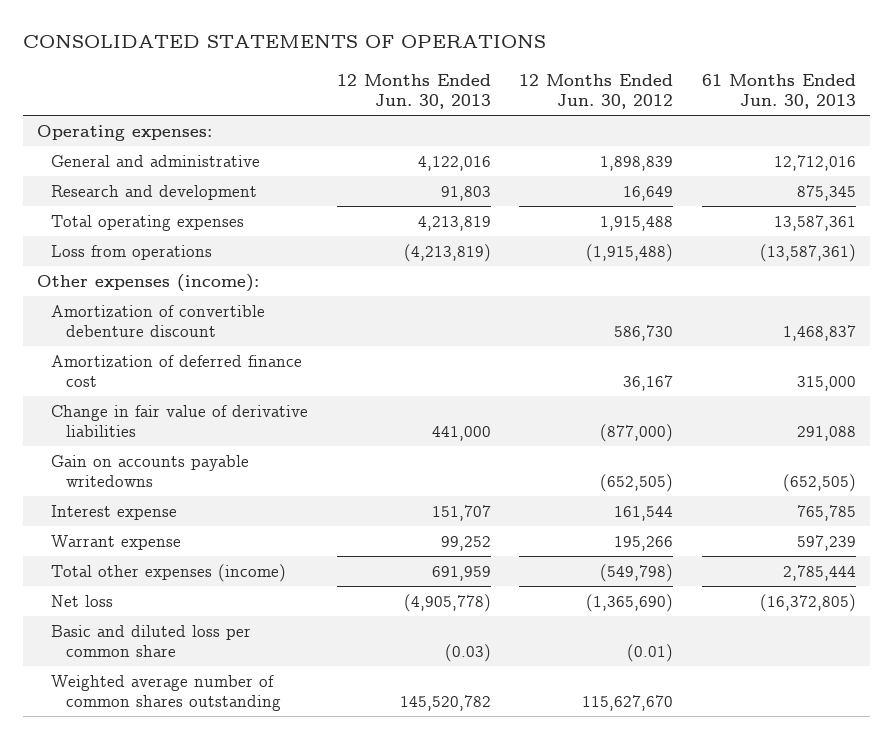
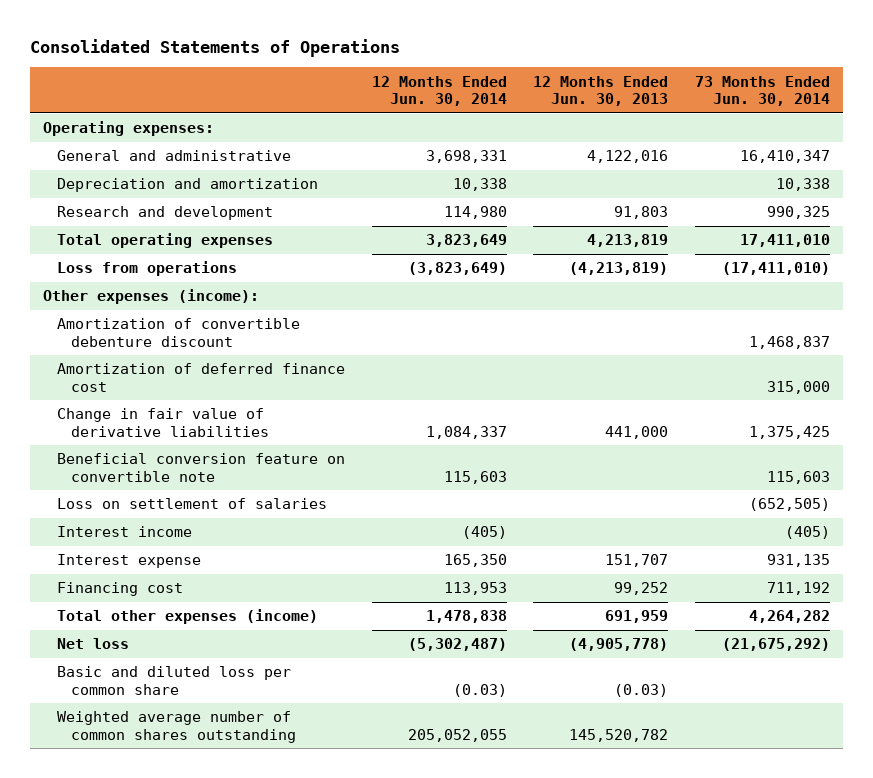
- CONSOLIDATED STATEMENTS OF OPERATIONS
+ Consolidated Statements of Operations
- | 12 Months Ended Jun. 30, 2013 | 12 Months Ended Jun. 30, 2012 | 61 Months Ended Jun. 30, 2013
+ | 12 Months Ended Jun. 30, 2014 | 12 Months Ended Jun. 30, 2013 | 73 Months Ended Jun. 30, 2014
+ Depreciation and amortization | 10,338 | | 10,338
- Gain on accounts payable writedowns | | (652,505) | (652,505)
+ Beneficial conversion feature on convertible note | 115,603 | | 115,603
+ Loss on settlement of salaries | | | (652,505)
+ Interest income | (405) | | (405)
- Warrant expense | 99,252 | 195,266 | 597,239
+ Financing cost | 113,953 | 99,252 | 711,192

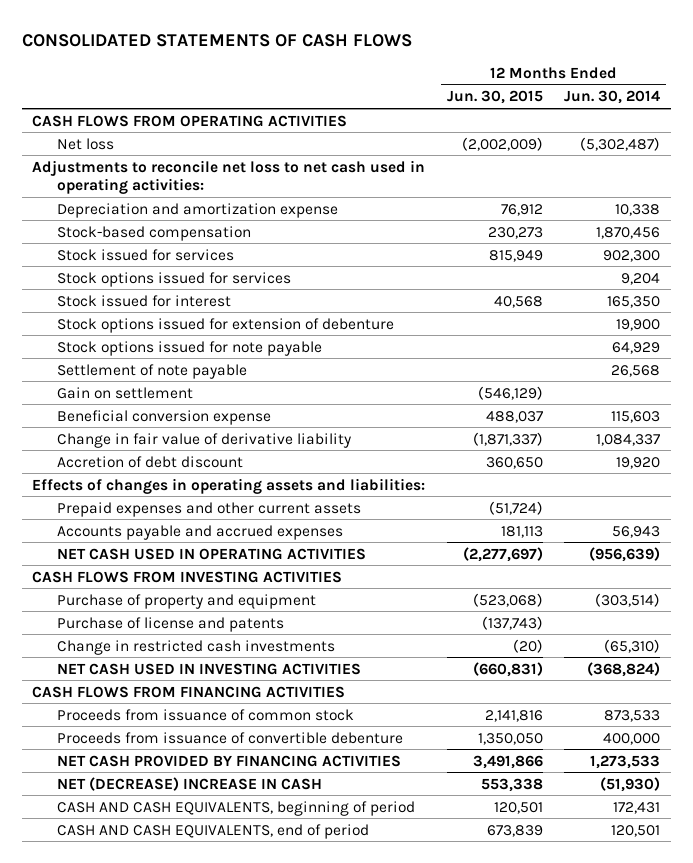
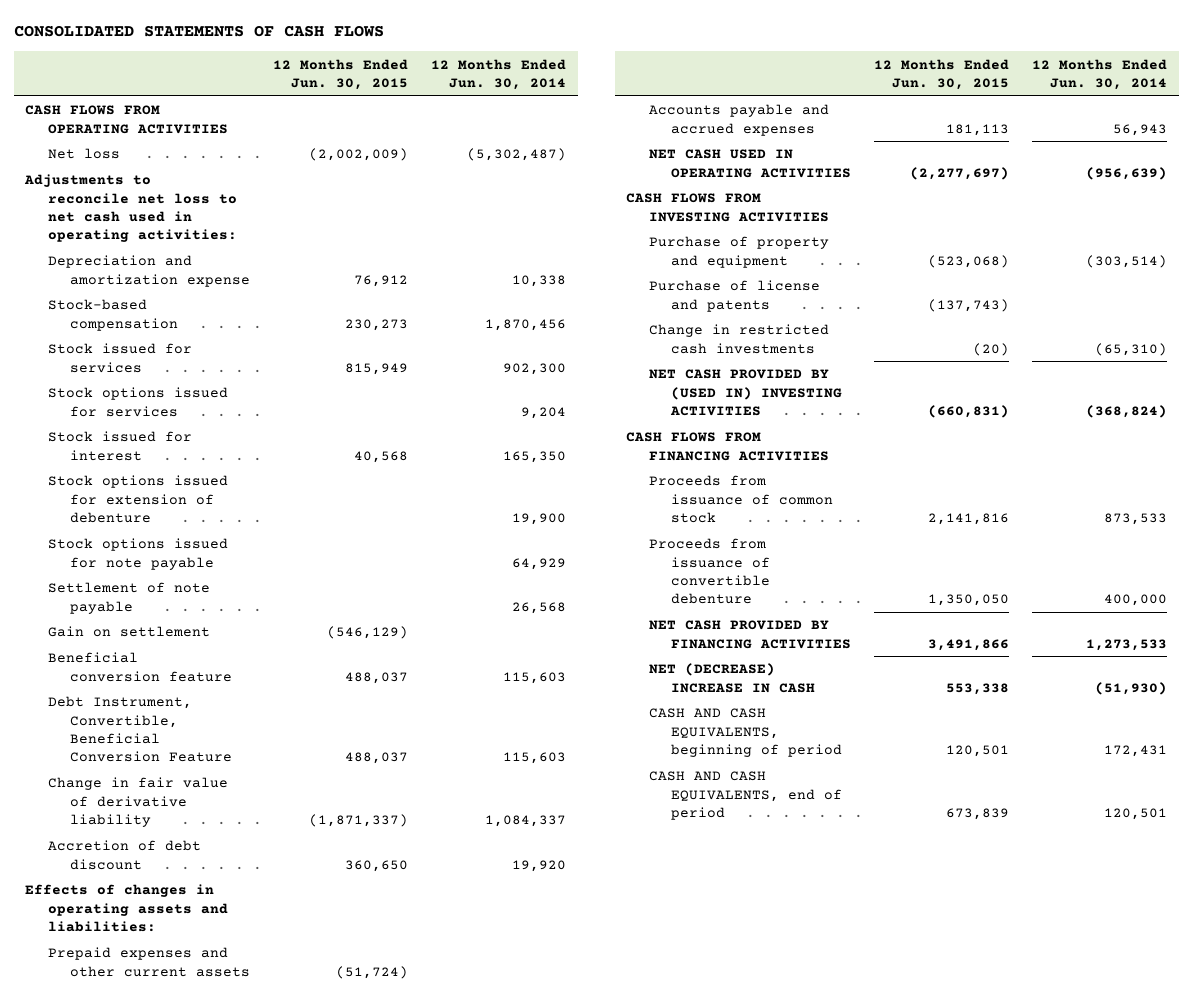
- Beneficial conversion expense | 488,037 | 115,603
+ Beneficial conversion feature | 488,037 | 115,603
+ Debt Instrument, Convertible, Beneficial Conversion Feature | 488,037 | 115,603
- NET CASH USED IN INVESTING ACTIVITIES | (660,831) | (368,824)
+ NET CASH PROVIDED BY (USED IN) INVESTING ACTIVITIES | (660,831) | (368,824)

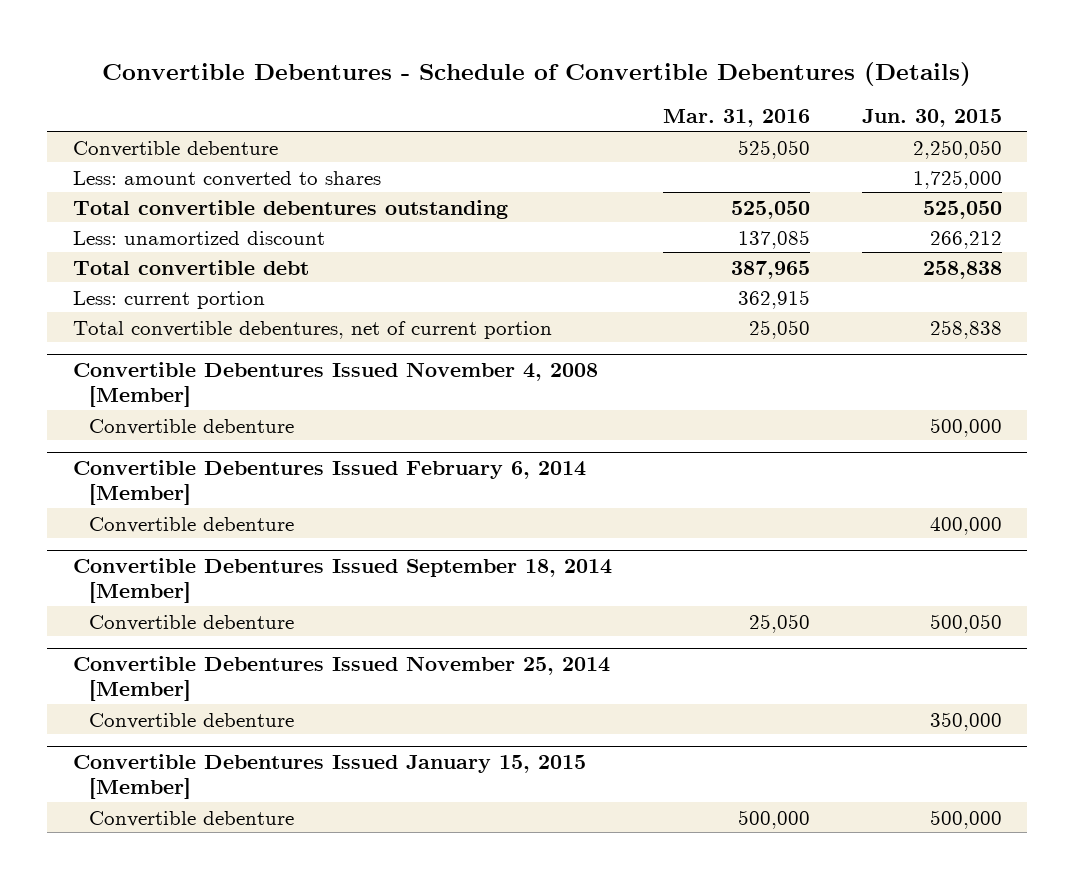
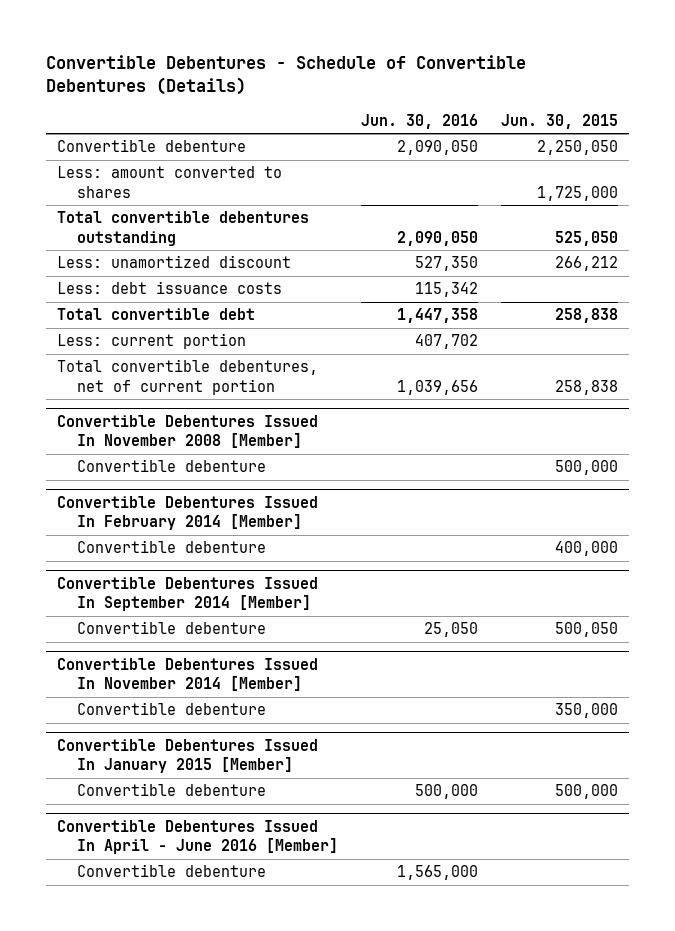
- | Mar. 31, 2016 | Jun. 30, 2015
+ | Jun. 30, 2016 | Jun. 30, 2015
+ Less: debt issuance costs | 115,342 |
- Convertible Debentures Issued November 4, 2008 [Member]
+ Convertible Debentures Issued In November 2008 [Member]
- Convertible Debentures Issued February 6, 2014 [Member]
+ Convertible Debentures Issued In February 2014 [Member]
- Convertible Debentures Issued September 18, 2014 [Member]
+ Convertible Debentures Issued In September 2014 [Member]
- Convertible Debentures Issued November 25, 2014 [Member]
+ Convertible Debentures Issued In November 2014 [Member]
- Convertible Debentures Issued January 15, 2015 [Member]
+ Convertible Debentures Issued In January 2015 [Member]
+ Convertible Debentures Issued In April - June 2016 [Member]
+ Convertible debenture | 1,565,000 |

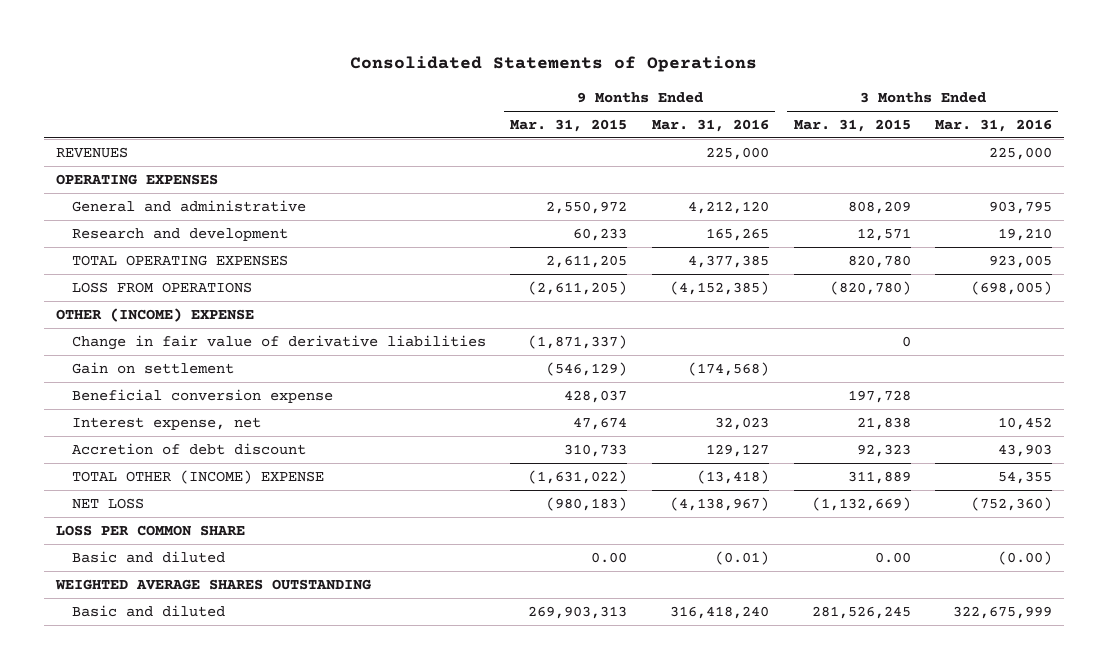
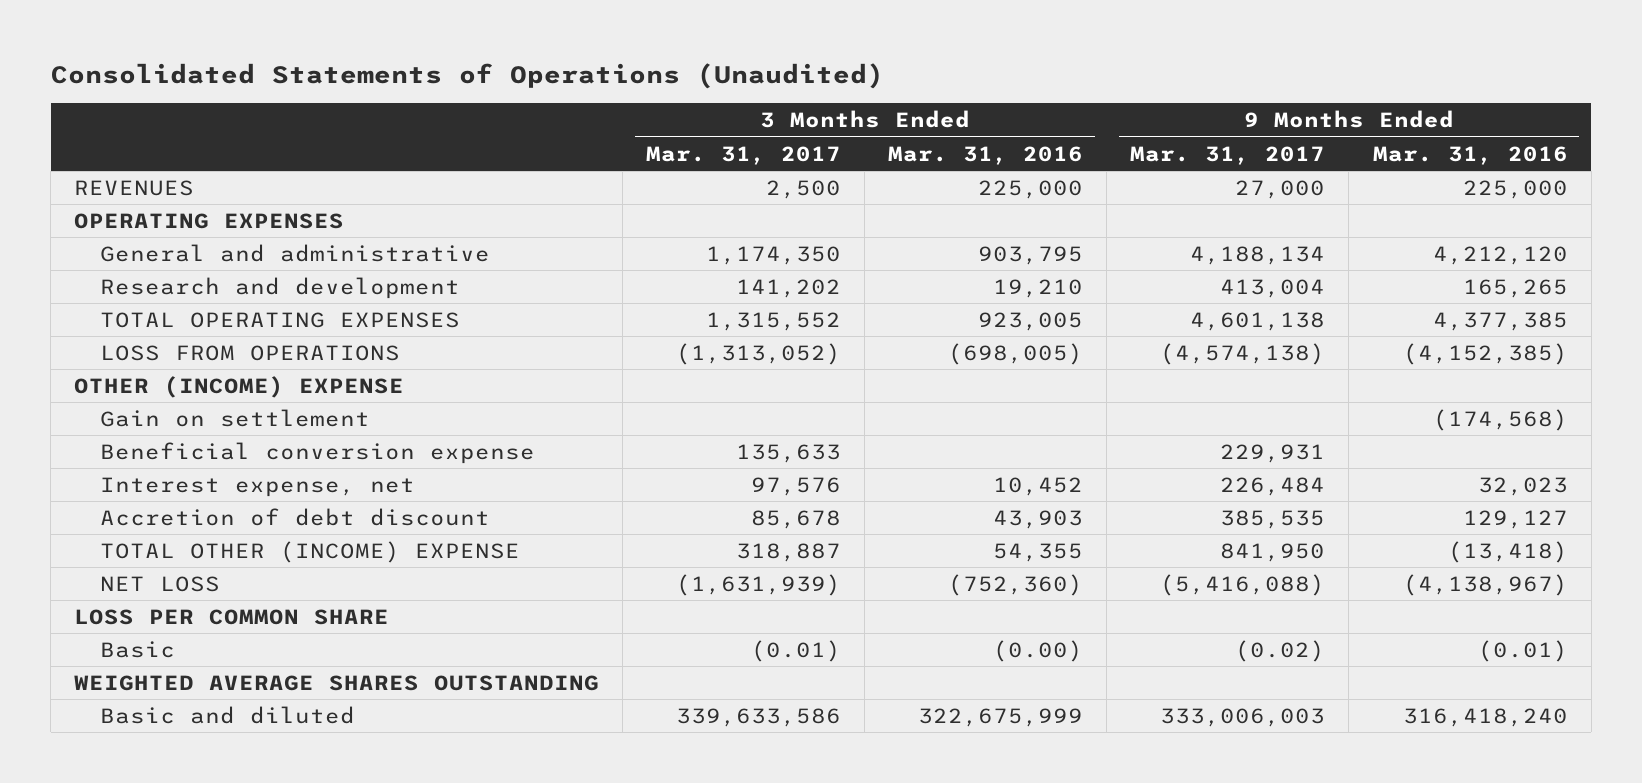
- Consolidated Statements of Operations
+ Consolidated Statements of Operations (Unaudited)
- | 9 Months Ended Mar. 31, 2015 | 9 Months Ended Mar. 31, 2016 | 3 Months Ended Mar. 31, 2015 | 3 Months Ended Mar. 31, 2016
+ | 3 Months Ended Mar. 31, 2017 | 3 Months Ended Mar. 31, 2016 | 9 Months Ended Mar. 31, 2017 | 9 Months Ended Mar. 31, 2016
- Change in fair value of derivative liabilities | (1,871,337) | | 0 |
- Basic and diluted | 0.00 | (0.01) | 0.00 | (0.00)
+ Basic | (0.01) | (0.00) | (0.02) | (0.01)

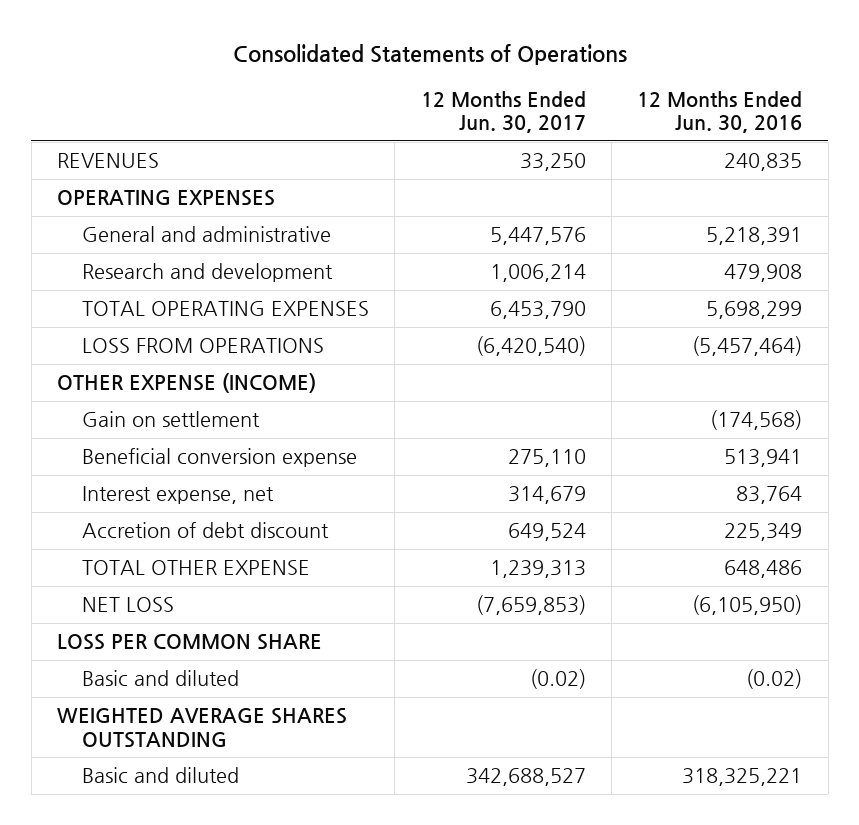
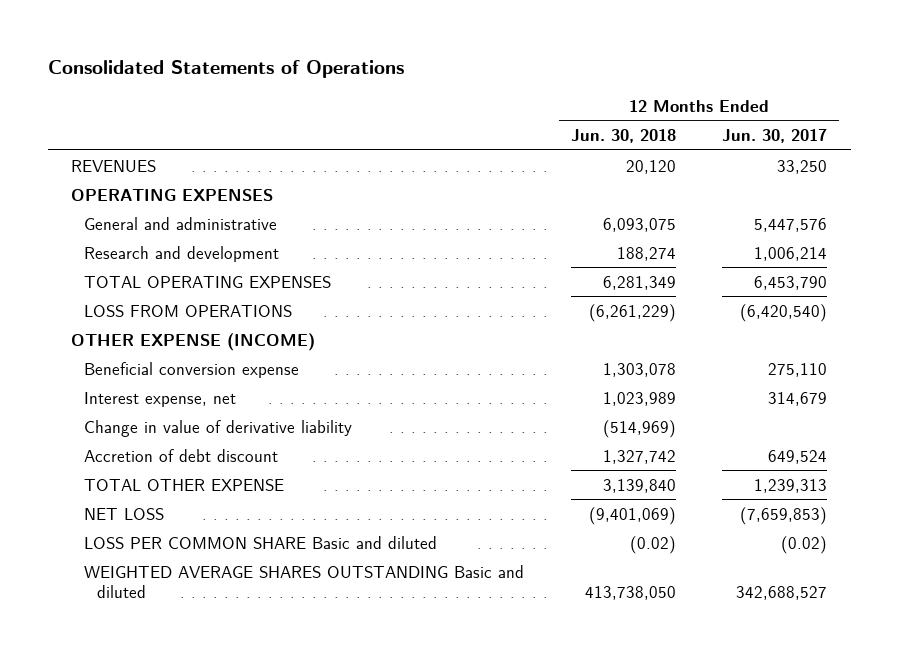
- | 12 Months Ended Jun. 30, 2017 | 12 Months Ended Jun. 30, 2016
+ | 12 Months Ended Jun. 30, 2018 | 12 Months Ended Jun. 30, 2017
- Gain on settlement | | (174,568)
+ Change in value of derivative liability | (514,969) |
- LOSS PER COMMON SHARE
- Basic and diluted | (0.02) | (0.02)
- WEIGHTED AVERAGE SHARES OUTSTANDING
- Basic and diluted | 342,688,527 | 318,325,221
+ LOSS PER COMMON SHARE Basic and diluted | (0.02) | (0.02)
+ WEIGHTED AVERAGE SHARES OUTSTANDING Basic and diluted | 413,738,050 | 342,688,527

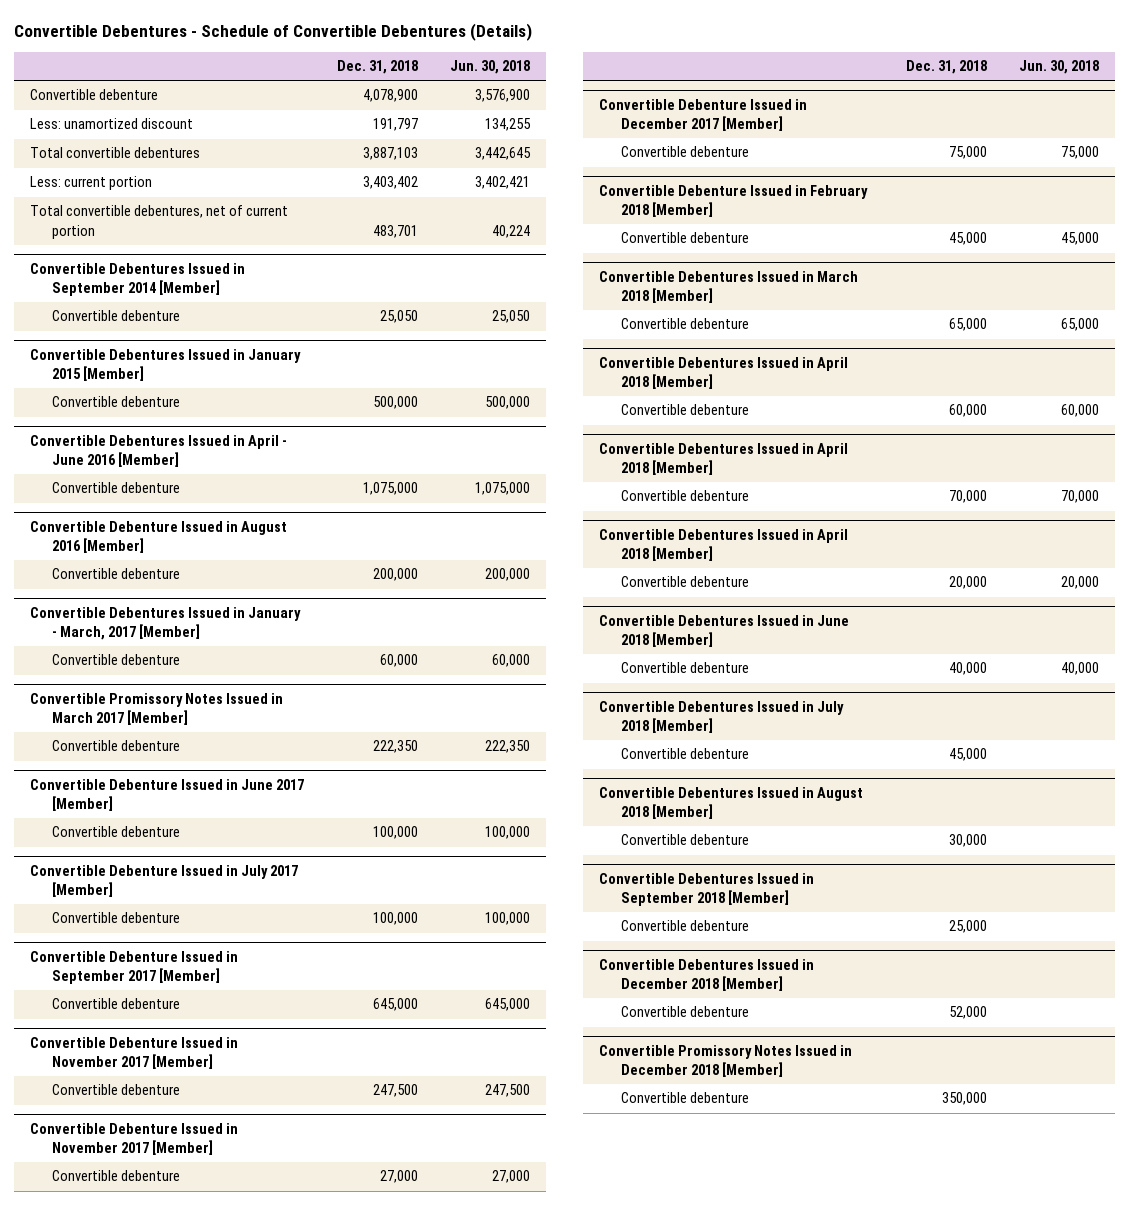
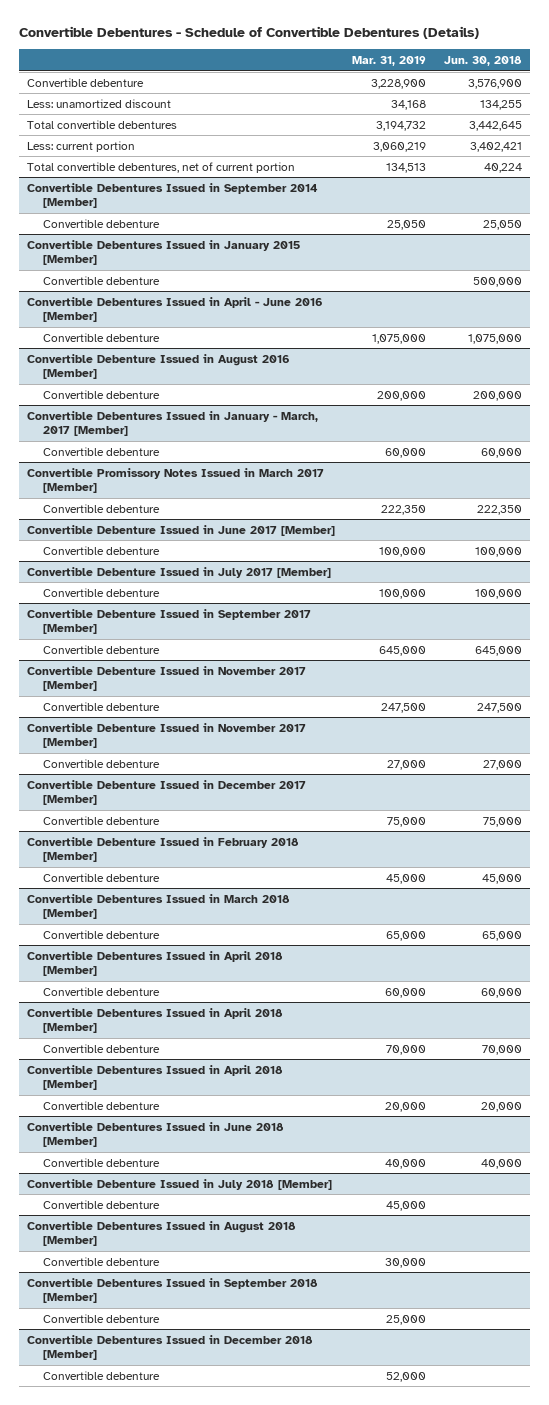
- | Dec. 31, 2018 | Jun. 30, 2018
+ | Mar. 31, 2019 | Jun. 30, 2018
- Convertible Debentures Issued in July 2018 [Member]
+ Convertible Debenture Issued in July 2018 [Member]
- Convertible Promissory Notes Issued in December 2018 [Member]
- Convertible debenture | 350,000 |

